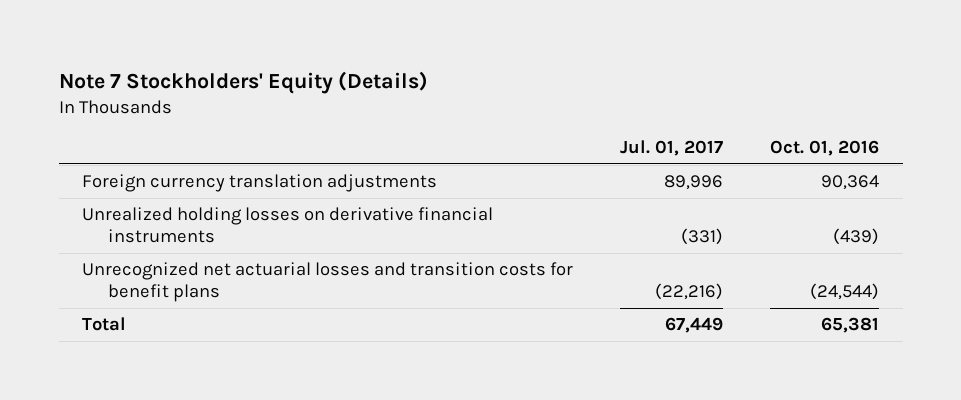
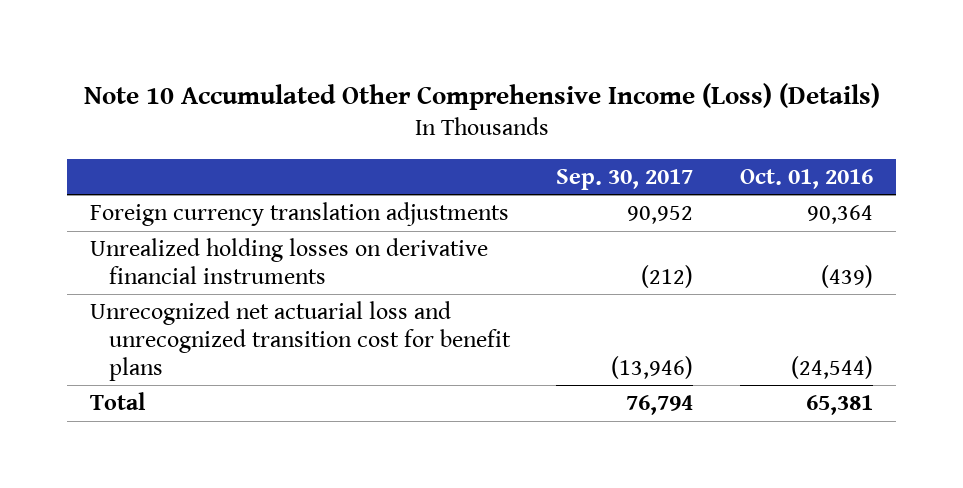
- Note 7 Stockholders' Equity (Details)
+ Note 10 Accumulated Other Comprehensive Income (Loss) (Details)
- | Jul. 01, 2017 | Oct. 01, 2016
+ | Sep. 30, 2017 | Oct. 01, 2016
- Unrecognized net actuarial losses and transition costs for benefit plans | (22,216) | (24,544)
+ Unrecognized net actuarial loss and unrecognized transition cost for benefit plans | (13,946) | (24,544)

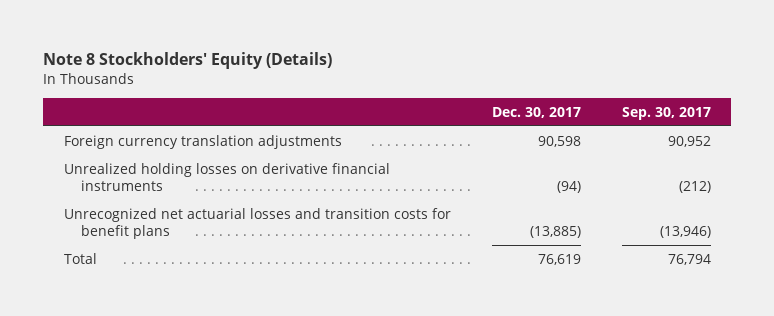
- Note 10 Accumulated Other Comprehensive Income (Loss) (Details)
+ Note 8 Stockholders' Equity (Details)
- | Sep. 30, 2017 | Oct. 01, 2016
+ | Dec. 30, 2017 | Sep. 30, 2017
- Unrecognized net actuarial loss and unrecognized transition cost for benefit plans | (13,946) | (24,544)
+ Unrecognized net actuarial losses and transition costs for benefit plans | (13,885) | (13,946)

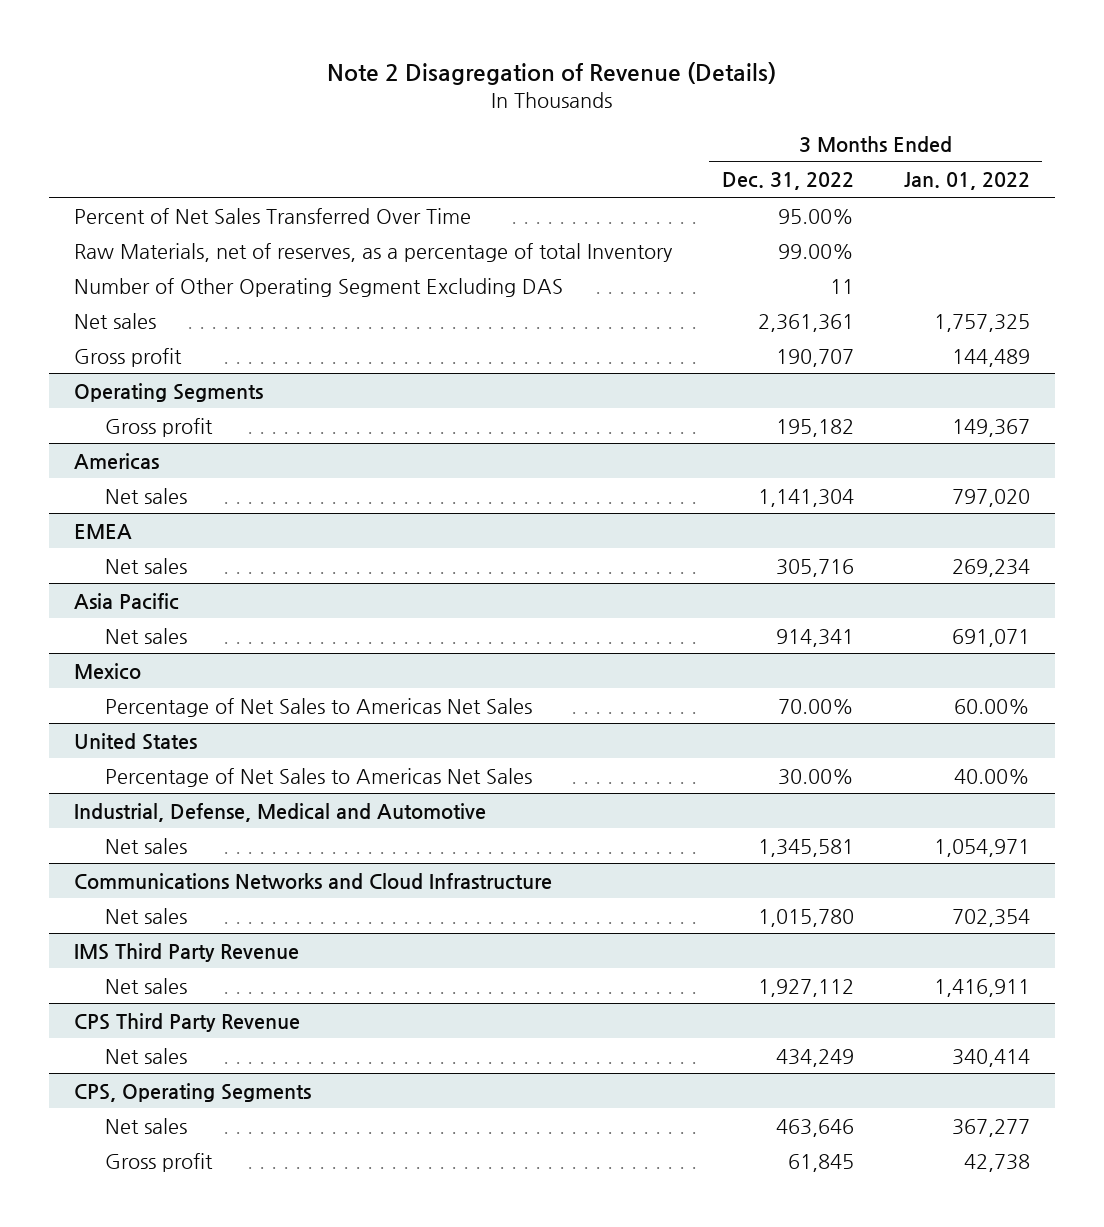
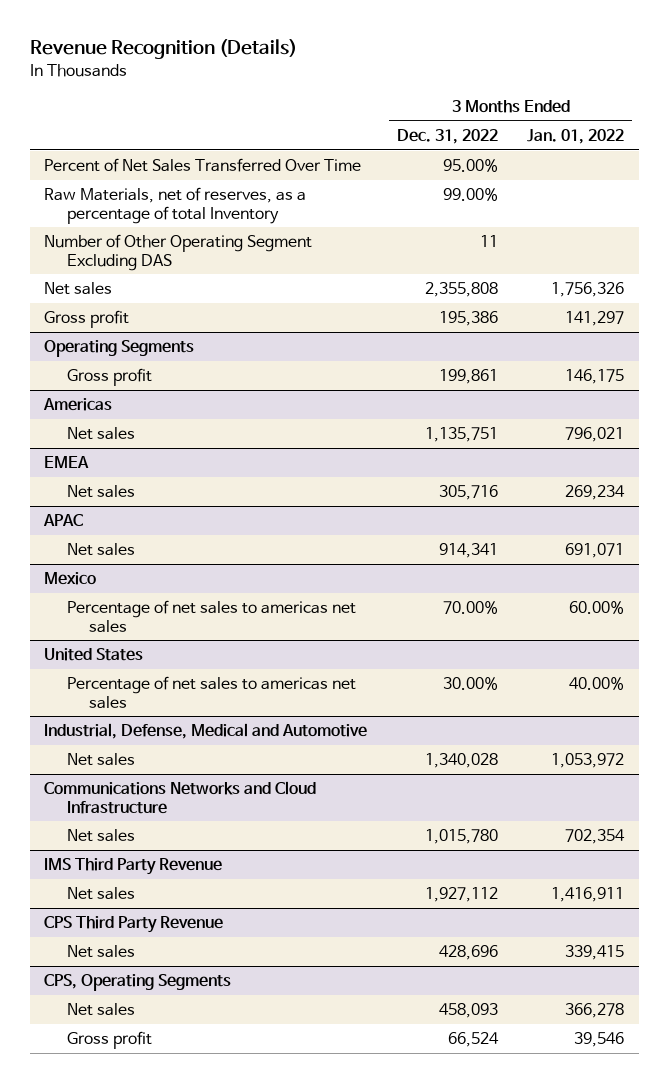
- Note 2 Disagregation of Revenue (Details)
+ Revenue Recognition (Details)
- Net sales | 2,361,361 | 1,757,325
- Gross profit | 190,707 | 144,489
+ Net sales | 2,355,808 | 1,756,326
+ Gross profit | 195,386 | 141,297
@ Operating Segments
- Gross profit | 195,182 | 149,367
+ Gross profit | 199,861 | 146,175
@ Americas
- Net sales | 1,141,304 | 797,020
+ Net sales | 1,135,751 | 796,021
- Asia Pacific
+ APAC
@ Mexico
- Percentage of Net Sales to Americas Net Sales | 70.00% | 60.00%
+ Percentage of net sales to americas net sales | 70.00% | 60.00%
@ United States
- Percentage of Net Sales to Americas Net Sales | 30.00% | 40.00%
+ Percentage of net sales to americas net sales | 30.00% | 40.00%
@ Industrial, Defense, Medical and Automotive
- Net sales | 1,345,581 | 1,054,971
+ Net sales | 1,340,028 | 1,053,972
@ CPS Third Party Revenue
- Net sales | 434,249 | 340,414
+ Net sales | 428,696 | 339,415
@ CPS, Operating Segments
- Net sales | 463,646 | 367,277
- Gross profit | 61,845 | 42,738
+ Net sales | 458,093 | 366,278
+ Gross profit | 66,524 | 39,546

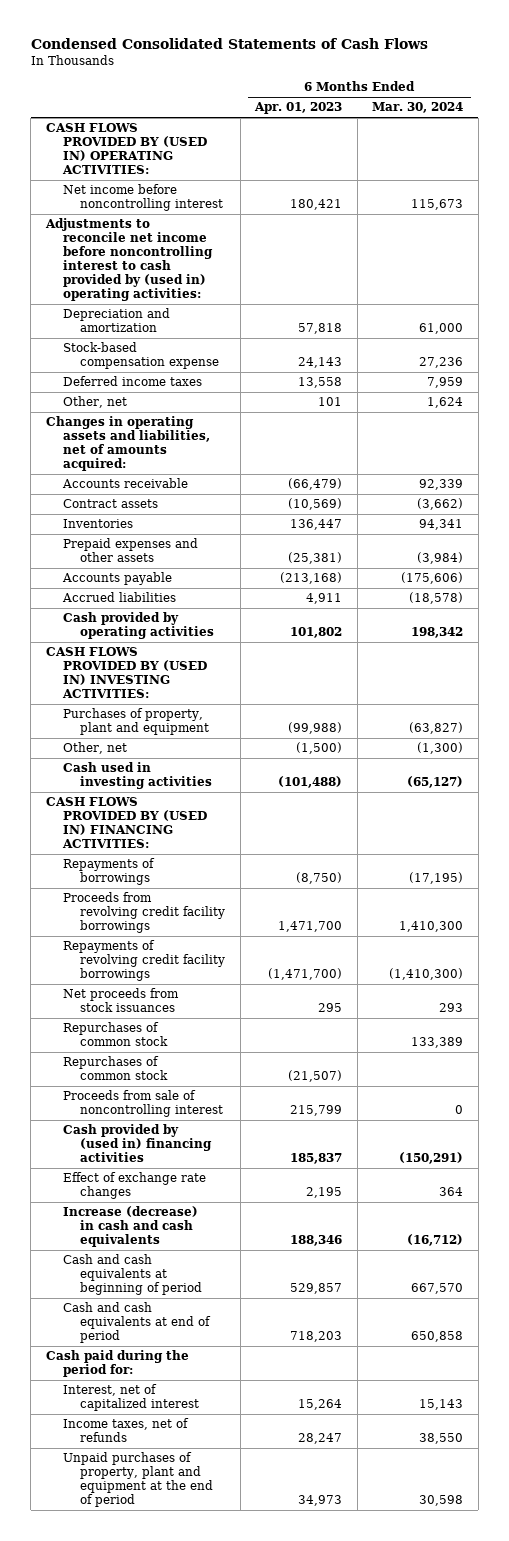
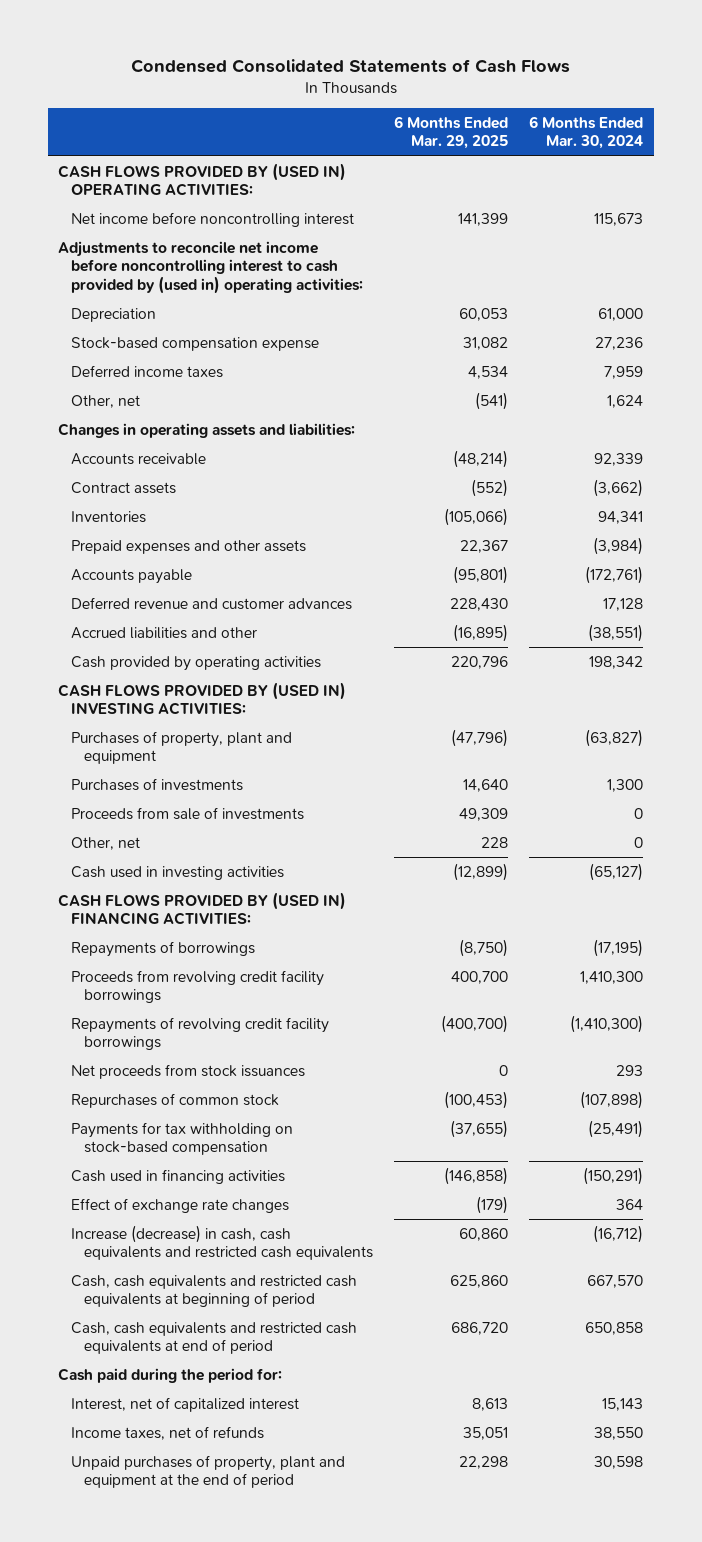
- | 6 Months Ended Apr. 01, 2023 | 6 Months Ended Mar. 30, 2024
+ | 6 Months Ended Mar. 29, 2025 | 6 Months Ended Mar. 30, 2024
- Depreciation and amortization | 57,818 | 61,000
+ Depreciation | 60,053 | 61,000
- Changes in operating assets and liabilities, net of amounts acquired:
+ Changes in operating assets and liabilities:
- Accounts payable | (213,168) | (175,606)
- Accrued liabilities | 4,911 | (18,578)
+ Accounts payable | (95,801) | (172,761)
+ Deferred revenue and customer advances | 228,430 | 17,128
+ Accrued liabilities and other | (16,895) | (38,551)
- Other, net | (1,500) | (1,300)
+ Purchases of investments | 14,640 | 1,300
+ Proceeds from sale of investments | 49,309 | 0
+ Other, net | 228 | 0
- Repurchases of common stock | | 133,389
- Repurchases of common stock | (21,507) |
- Proceeds from sale of noncontrolling interest | 215,799 | 0
- Cash provided by (used in) financing activities | 185,837 | (150,291)
+ Repurchases of common stock | (100,453) | (107,898)
+ Payments for tax withholding on stock-based compensation | (37,655) | (25,491)
+ Cash used in financing activities | (146,858) | (150,291)
- Increase (decrease) in cash and cash equivalents | 188,346 | (16,712)
- Cash and cash equivalents at beginning of period | 529,857 | 667,570
- Cash and cash equivalents at end of period | 718,203 | 650,858
+ Increase (decrease) in cash, cash equivalents and restricted cash equivalents | 60,860 | (16,712)
+ Cash, cash equivalents and restricted cash equivalents at beginning of period | 625,860 | 667,570
+ Cash, cash equivalents and restricted cash equivalents at end of period | 686,720 | 650,858

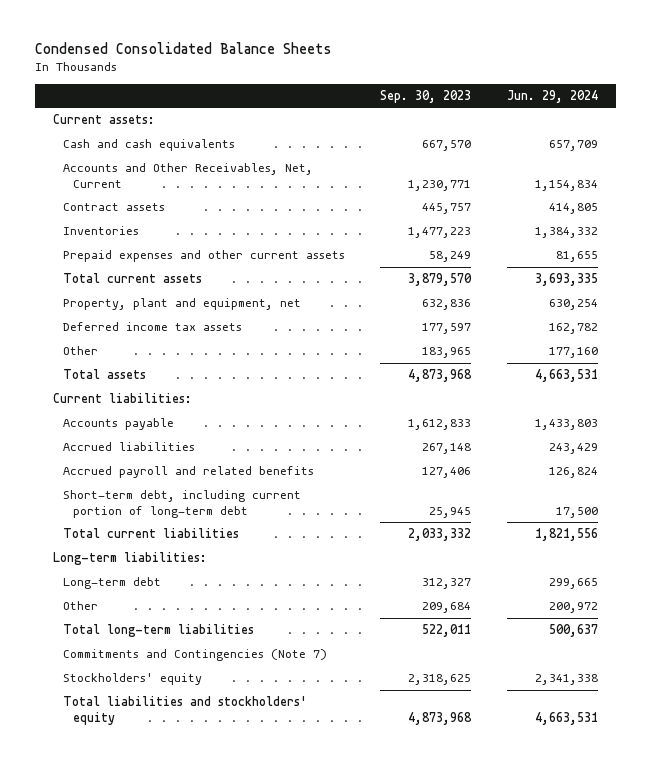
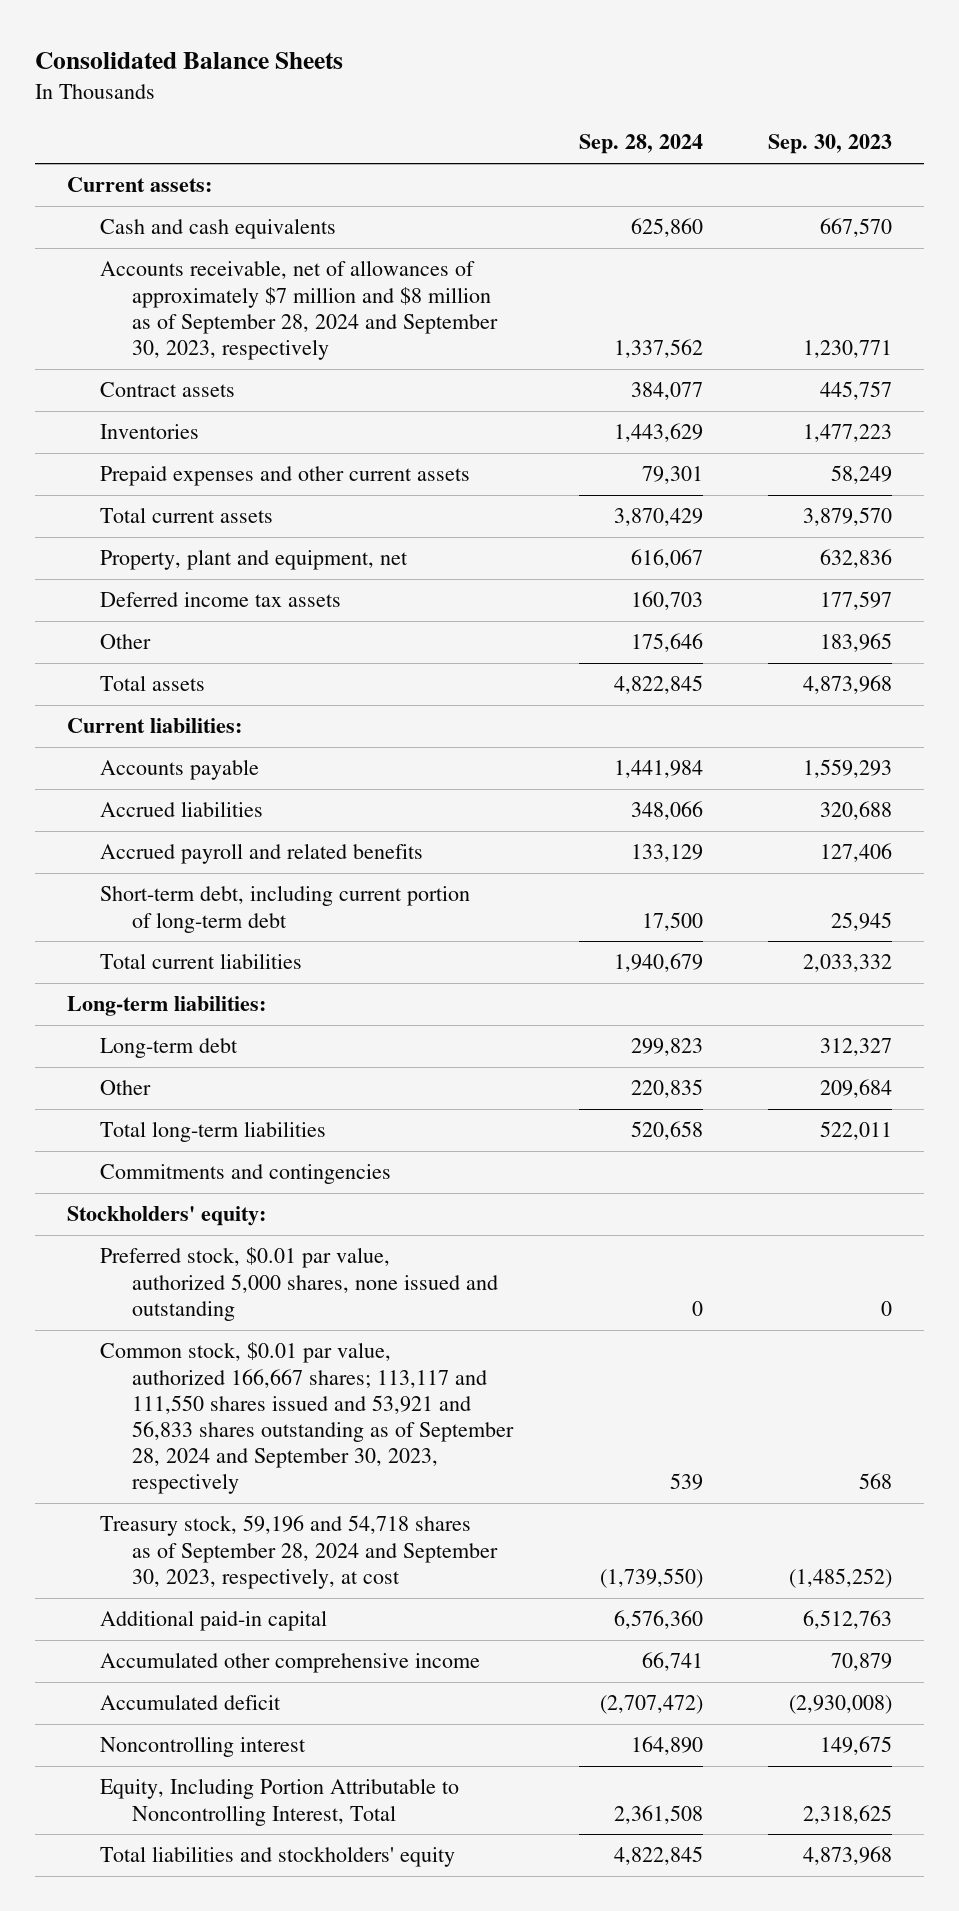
- Condensed Consolidated Balance Sheets
+ Consolidated Balance Sheets
- | Sep. 30, 2023 | Jun. 29, 2024
+ | Sep. 28, 2024 | Sep. 30, 2023
- Accounts and Other Receivables, Net, Current | 1,230,771 | 1,154,834
+ Accounts receivable, net of allowances of approximately $7 million and $8 million as of September 28, 2024 and September 30, 2023, respectively | 1,337,562 | 1,230,771
- Accounts payable | 1,612,833 | 1,433,803
- Accrued liabilities | 267,148 | 243,429
+ Accounts payable | 1,441,984 | 1,559,293
+ Accrued liabilities | 348,066 | 320,688
- Commitments and Contingencies (Note 7)
- Stockholders' equity | 2,318,625 | 2,341,338
+ Commitments and contingencies
+ Stockholders' equity:
+ Preferred stock, $0.01 par value, authorized 5,000 shares, none issued and outstanding | 0 | 0
+ Common stock, $0.01 par value, authorized 166,667 shares; 113,117 and 111,550 shares issued and 53,921 and 56,833 shares outstanding as of September 28, 2024 and September 30, 2023, respectively | 539 | 568
+ Treasury stock, 59,196 and 54,718 shares as of September 28, 2024 and September 30, 2023, respectively, at cost | (1,739,550) | (1,485,252)
+ Additional paid-in capital | 6,576,360 | 6,512,763
+ Accumulated other comprehensive income | 66,741 | 70,879
+ Accumulated deficit | (2,707,472) | (2,930,008)
+ Noncontrolling interest | 164,890 | 149,675
+ Equity, Including Portion Attributable to Noncontrolling Interest, Total | 2,361,508 | 2,318,625

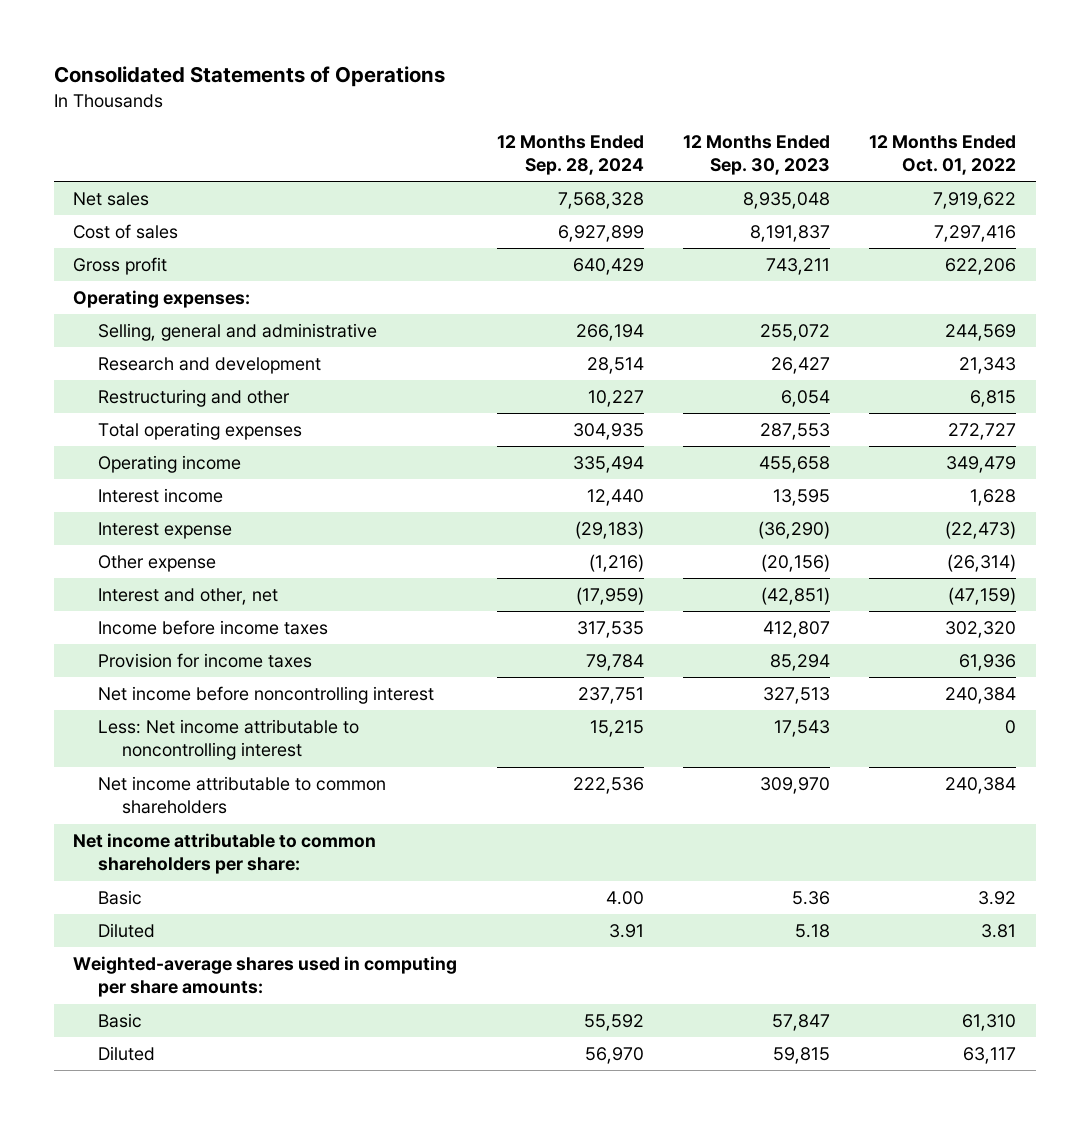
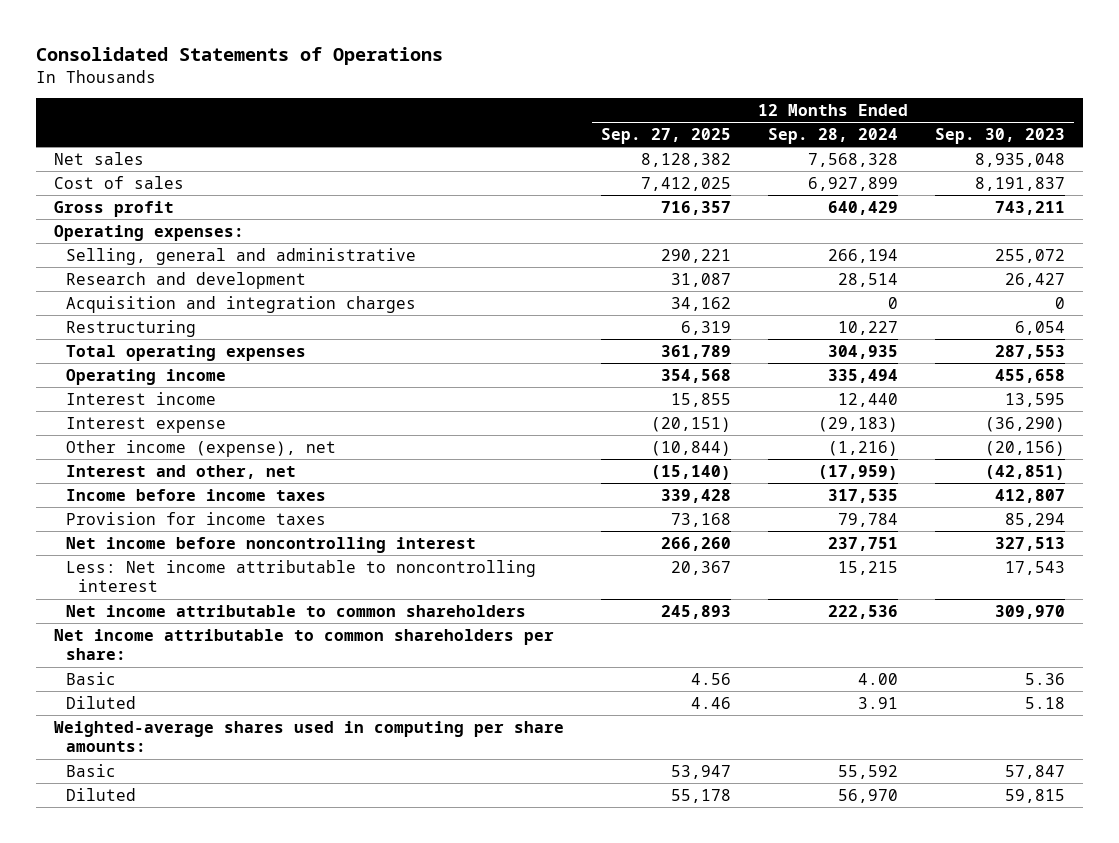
- | 12 Months Ended Sep. 28, 2024 | 12 Months Ended Sep. 30, 2023 | 12 Months Ended Oct. 01, 2022
+ | 12 Months Ended Sep. 27, 2025 | 12 Months Ended Sep. 28, 2024 | 12 Months Ended Sep. 30, 2023
- Restructuring and other | 10,227 | 6,054 | 6,815
+ Acquisition and integration charges | 34,162 | 0 | 0
+ Restructuring | 6,319 | 10,227 | 6,054
- Other expense | (1,216) | (20,156) | (26,314)
+ Other income (expense), net | (10,844) | (1,216) | (20,156)

